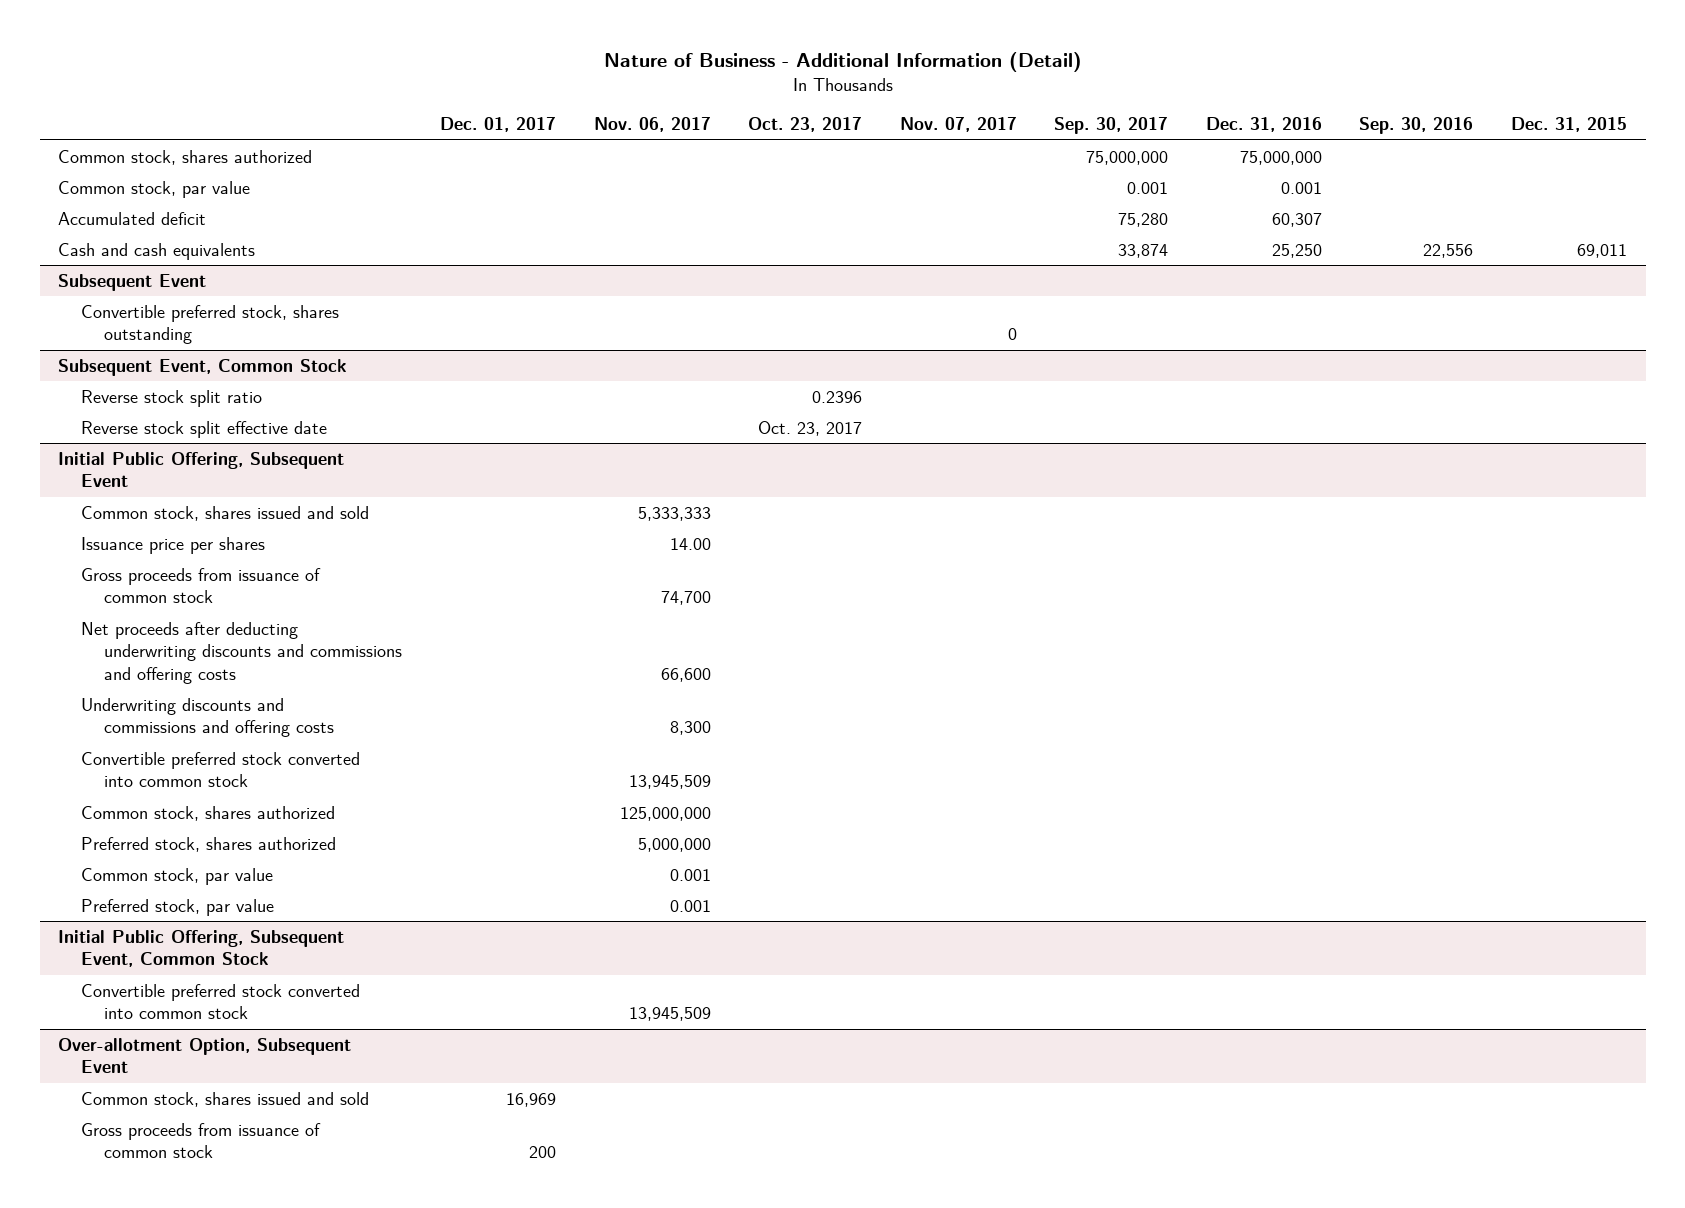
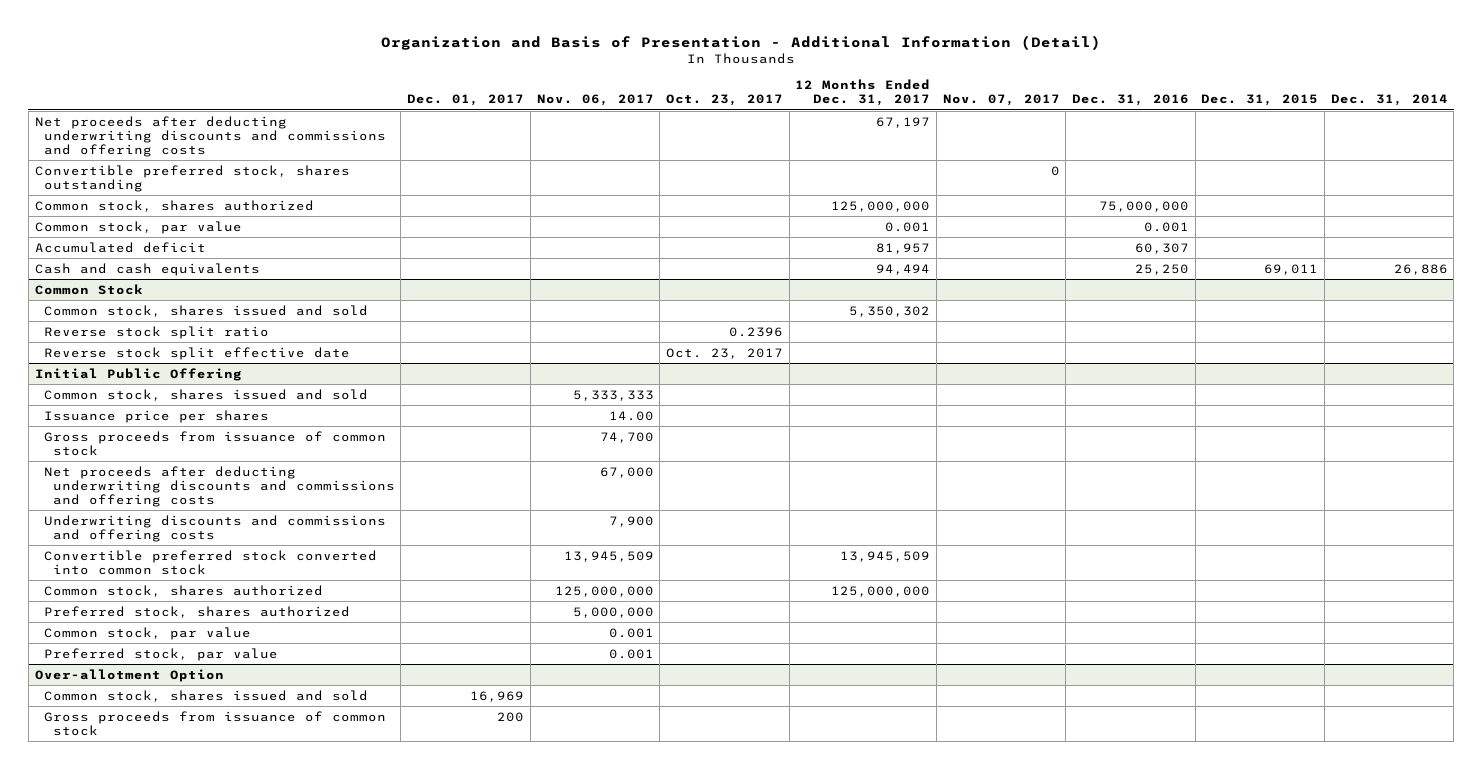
- Nature of Business - Additional Information (Detail)
+ Organization and Basis of Presentation - Additional Information (Detail)
- | Dec. 01, 2017 | Nov. 06, 2017 | Oct. 23, 2017 | Nov. 07, 2017 | Sep. 30, 2017 | Dec. 31, 2016 | Sep. 30, 2016 | Dec. 31, 2015
+ | Dec. 01, 2017 | Nov. 06, 2017 | Oct. 23, 2017 | 12 Months Ended Dec. 31, 2017 | Nov. 07, 2017 | Dec. 31, 2016 | Dec. 31, 2015 | Dec. 31, 2014
+ Net proceeds after deducting underwriting discounts and commissions and offering costs | | | | 67,197 | | | |
+ Convertible preferred stock, shares outstanding | | | | | 0 | | |
- Subsequent Event
- Convertible preferred stock, shares outstanding | | | | 0 | | | |
- Subsequent Event, Common Stock
+ Common Stock
+ Common stock, shares issued and sold | | | | 5,350,302 | | | |
- Initial Public Offering, Subsequent Event
+ Initial Public Offering
- Net proceeds after deducting underwriting discounts and commissions and offering costs | | 66,600 | | | | | |
- Underwriting discounts and commissions and offering costs | | 8,300 | | | | | |
+ Net proceeds after deducting underwriting discounts and commissions and offering costs | | 67,000 | | | | | |
+ Underwriting discounts and commissions and offering costs | | 7,900 | | | | | |
- Initial Public Offering, Subsequent Event, Common Stock
- Convertible preferred stock converted into common stock | | 13,945,509 | | | | | |
- Over-allotment Option, Subsequent Event
+ Over-allotment Option

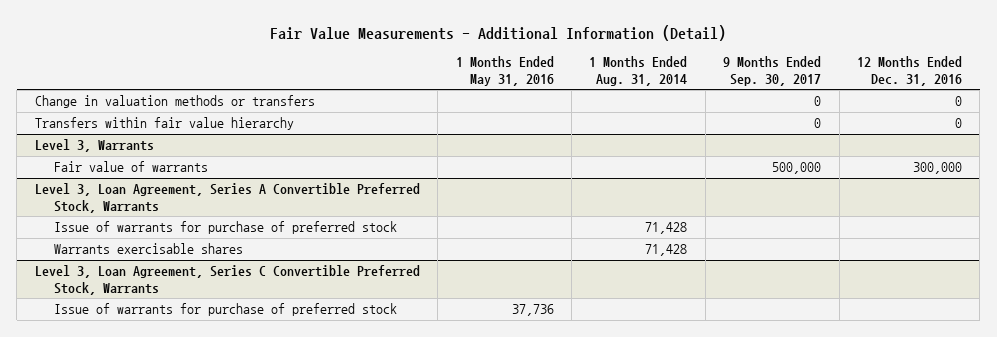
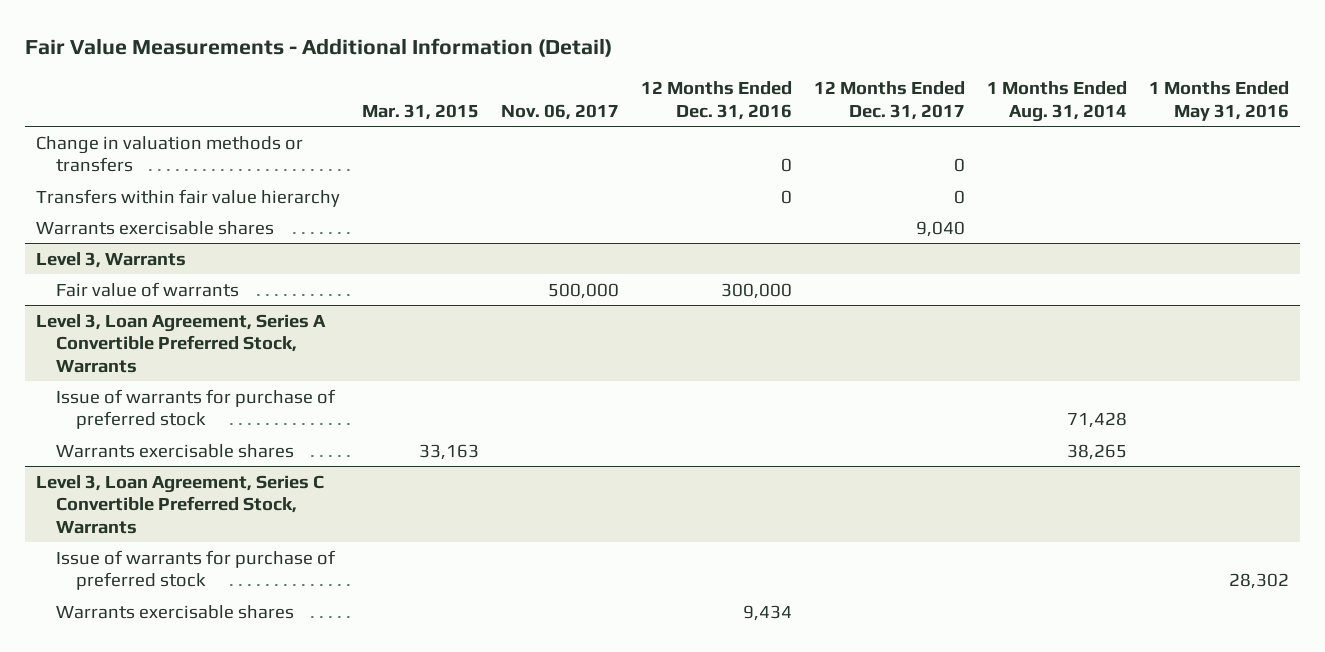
- | 1 Months Ended May 31, 2016 | 1 Months Ended Aug. 31, 2014 | 9 Months Ended Sep. 30, 2017 | 12 Months Ended Dec. 31, 2016
+ | Mar. 31, 2015 | Nov. 06, 2017 | 12 Months Ended Dec. 31, 2016 | 12 Months Ended Dec. 31, 2017 | 1 Months Ended Aug. 31, 2014 | 1 Months Ended May 31, 2016
+ Warrants exercisable shares | | | | 9,040 | |
@ Level 3, Loan Agreement, Series A Convertible Preferred Stock, Warrants
- Warrants exercisable shares | | 71,428 | |
+ Warrants exercisable shares | 33,163 | | | | 38,265 |
@ Level 3, Loan Agreement, Series C Convertible Preferred Stock, Warrants
- Issue of warrants for purchase of preferred stock | 37,736 | | |
+ Issue of warrants for purchase of preferred stock | | | | | | 28,302
+ Warrants exercisable shares | | | 9,434 | | |

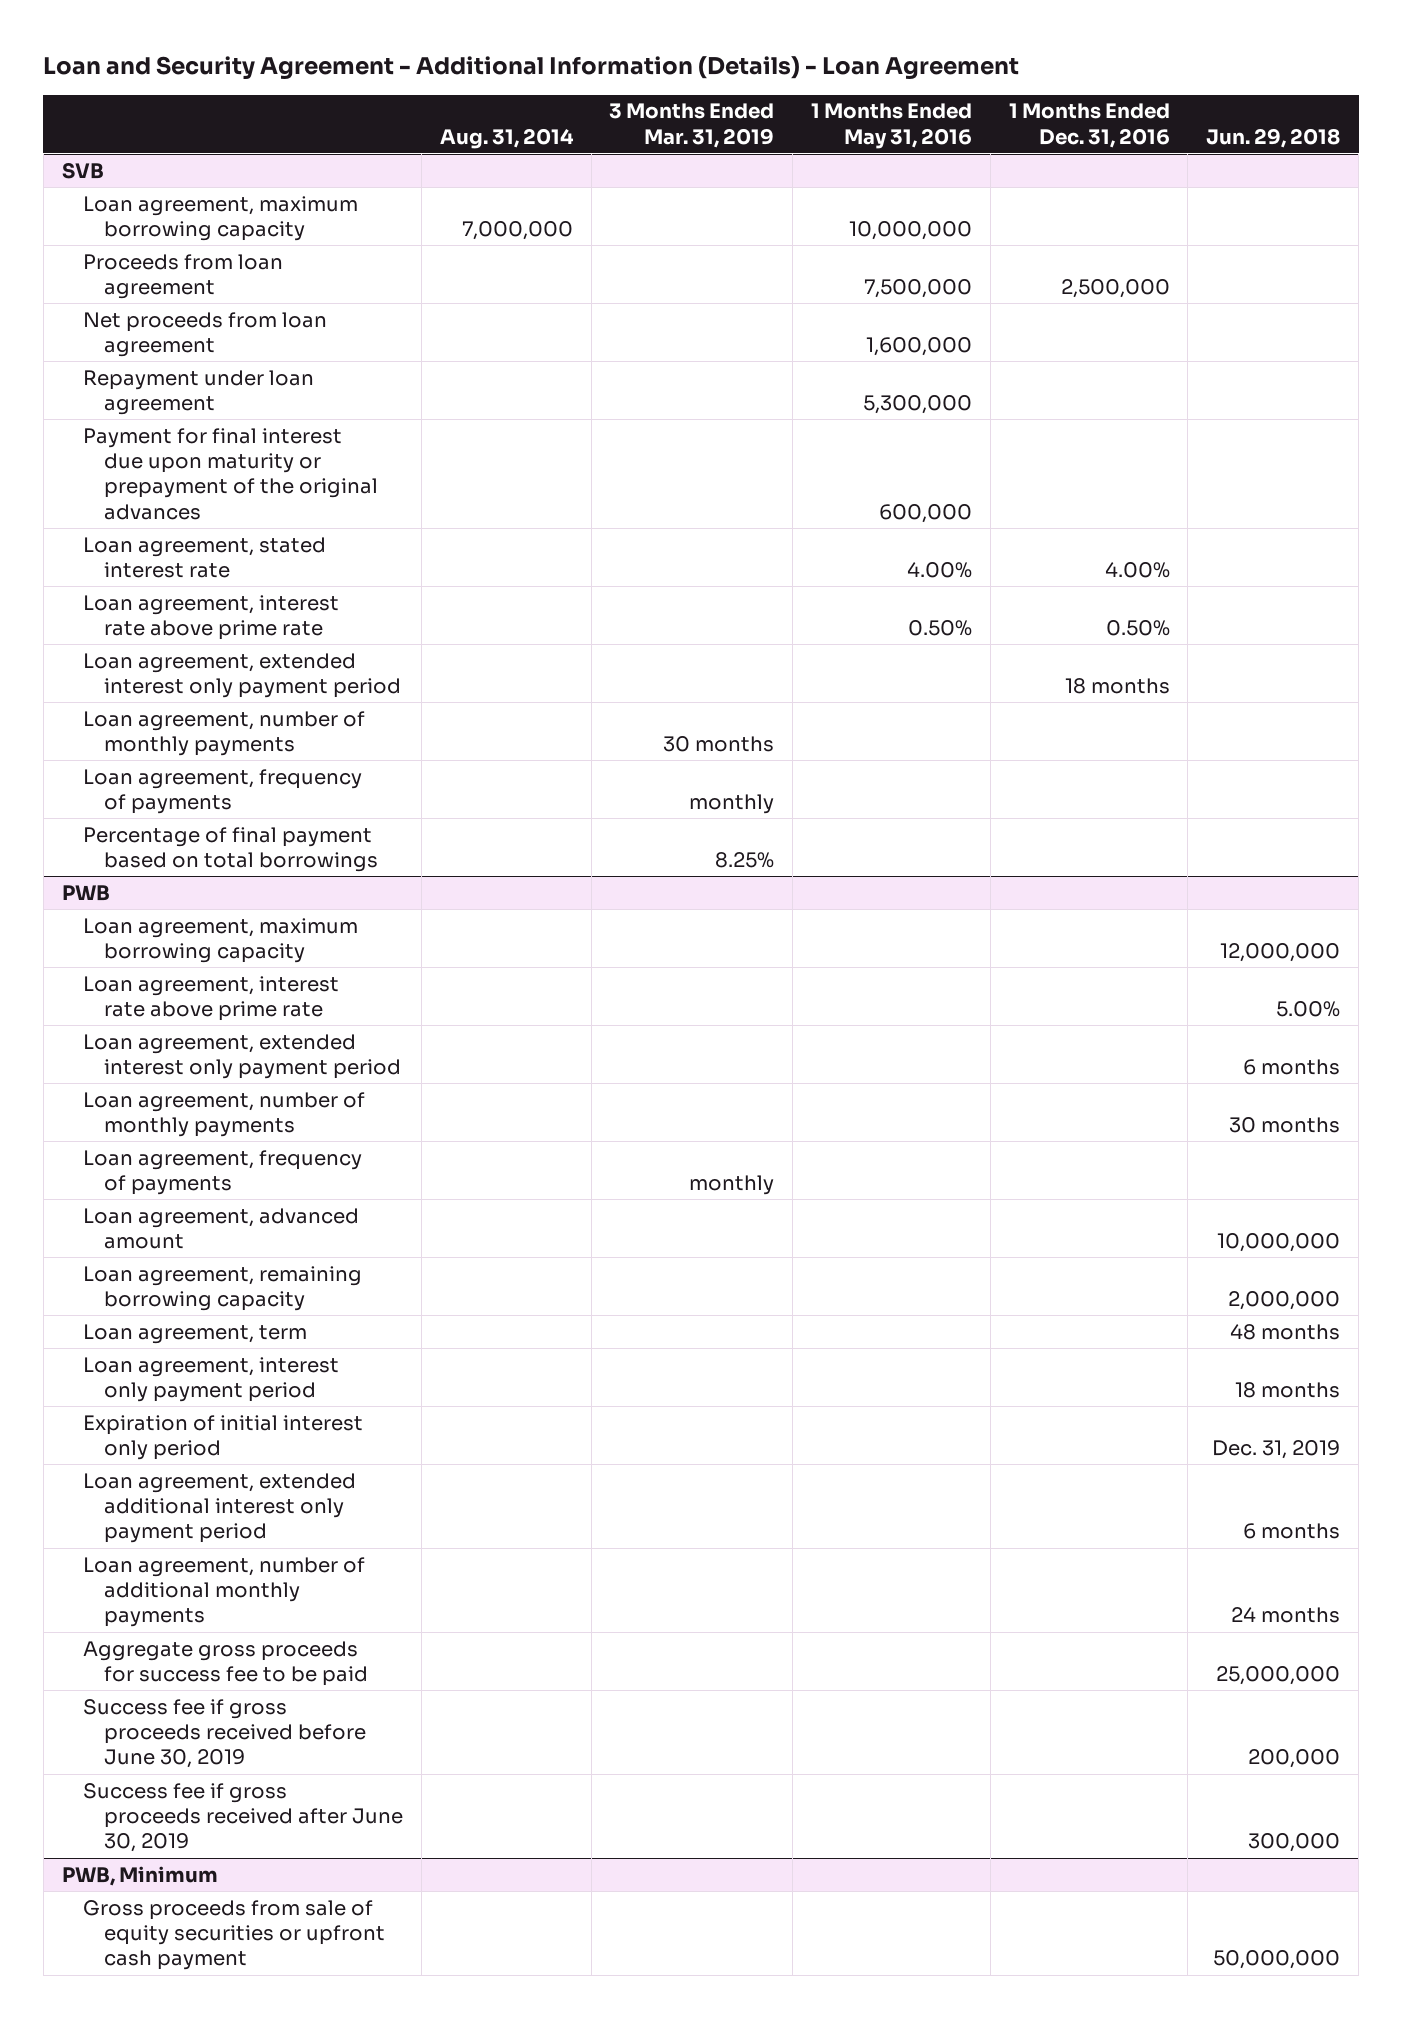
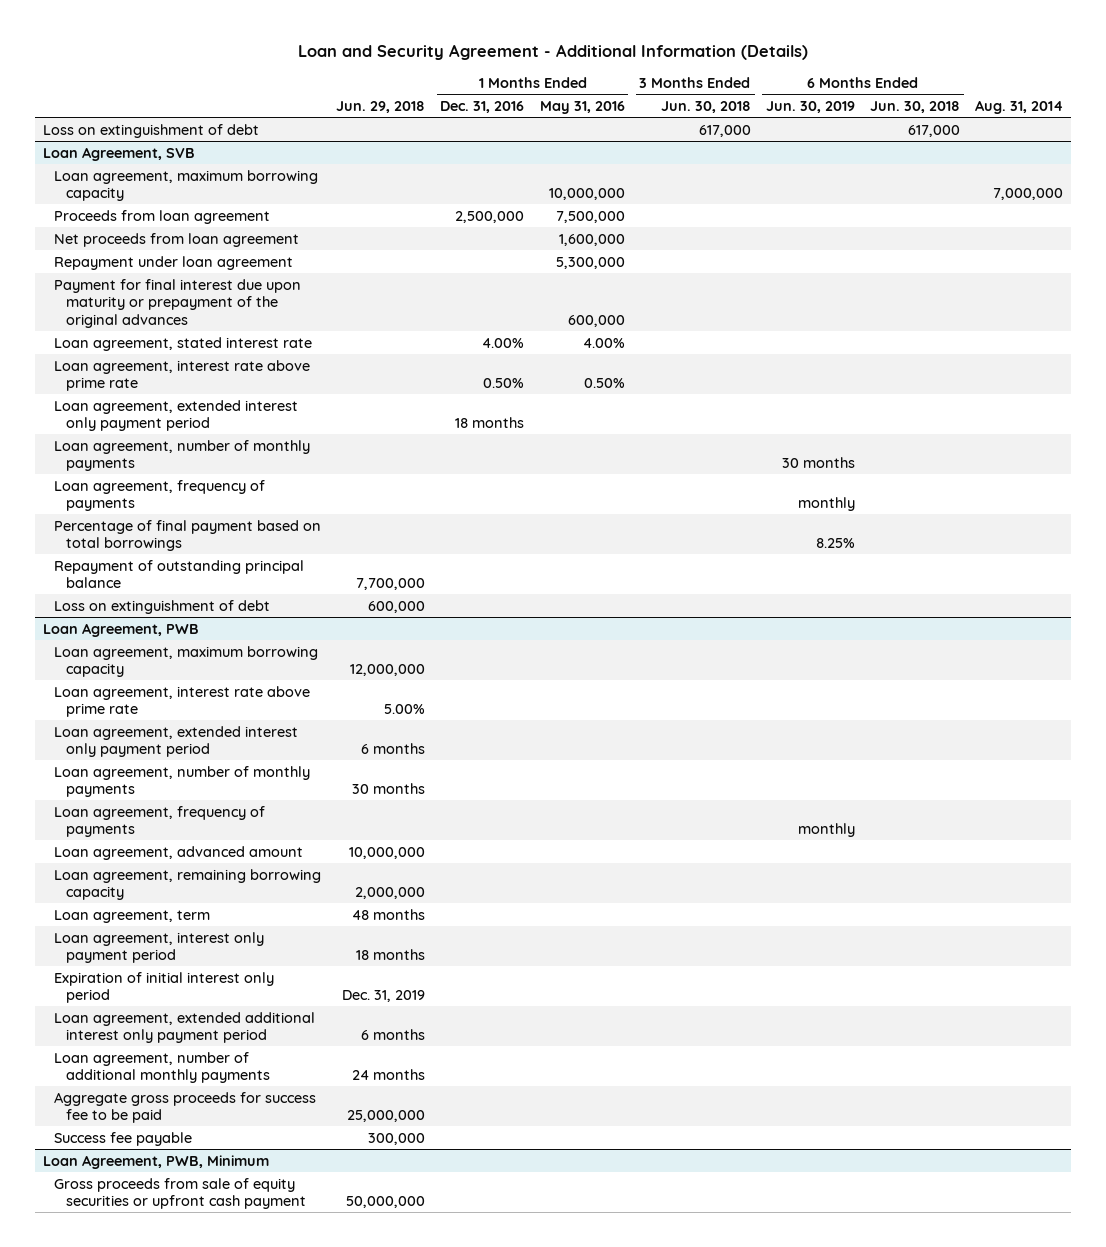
- Loan and Security Agreement - Additional Information (Details) - Loan Agreement
+ Loan and Security Agreement - Additional Information (Details)
- | Aug. 31, 2014 | 3 Months Ended Mar. 31, 2019 | 1 Months Ended May 31, 2016 | 1 Months Ended Dec. 31, 2016 | Jun. 29, 2018
+ | Jun. 29, 2018 | 1 Months Ended Dec. 31, 2016 | 1 Months Ended May 31, 2016 | 3 Months Ended Jun. 30, 2018 | 6 Months Ended Jun. 30, 2019 | 6 Months Ended Jun. 30, 2018 | Aug. 31, 2014
- SVB
+ Loss on extinguishment of debt | | | | 617,000 | | 617,000 |
+ Loan Agreement, SVB
- PWB
+ Repayment of outstanding principal balance | 7,700,000 | | | | | |
+ Loss on extinguishment of debt | 600,000 | | | | | |
+ Loan Agreement, PWB
- Success fee if gross proceeds received before June 30, 2019 | | | | | 200,000
- Success fee if gross proceeds received after June 30, 2019 | | | | | 300,000
- PWB, Minimum
+ Success fee payable | 300,000 | | | | | |
+ Loan Agreement, PWB, Minimum

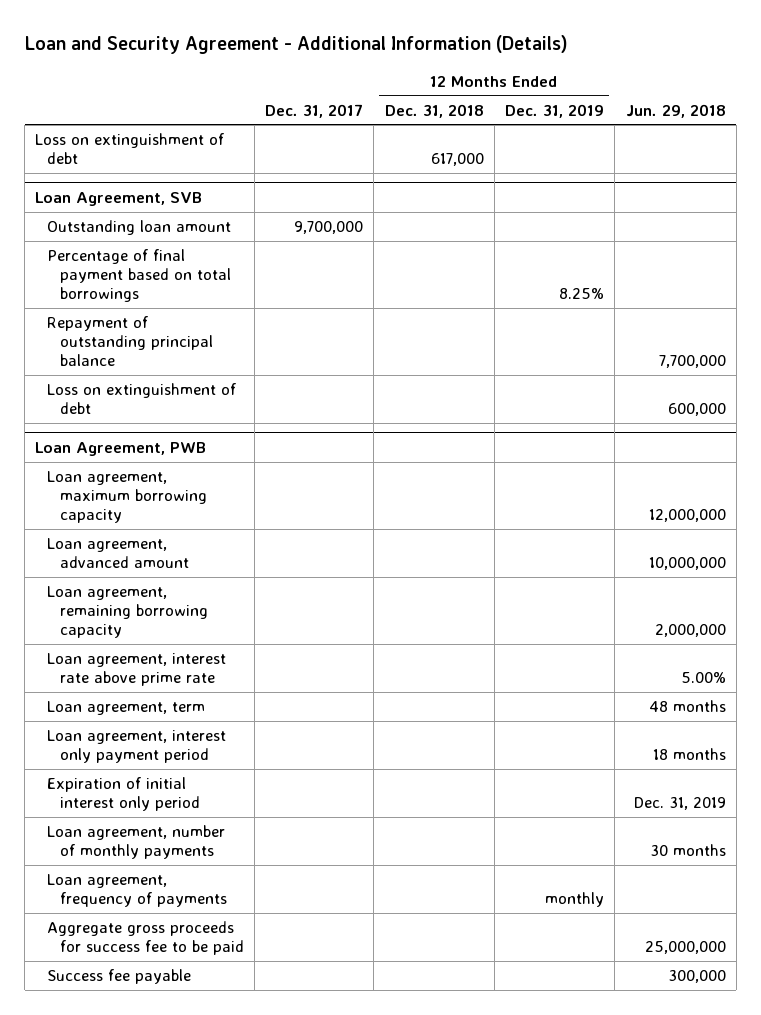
- | Jun. 29, 2018 | 1 Months Ended Dec. 31, 2016 | 1 Months Ended May 31, 2016 | 3 Months Ended Jun. 30, 2018 | 6 Months Ended Jun. 30, 2019 | 6 Months Ended Jun. 30, 2018 | Aug. 31, 2014
+ | Dec. 31, 2017 | 12 Months Ended Dec. 31, 2018 | 12 Months Ended Dec. 31, 2019 | Jun. 29, 2018
@ Loan Agreement, SVB
- Loan agreement, maximum borrowing capacity | | | 10,000,000 | | | | 7,000,000
- Proceeds from loan agreement | | 2,500,000 | 7,500,000 | | | |
- Net proceeds from loan agreement | | | 1,600,000 | | | |
- Repayment under loan agreement | | | 5,300,000 | | | |
- Payment for final interest due upon maturity or prepayment of the original advances | | | 600,000 | | | |
- Loan agreement, stated interest rate | | 4.00% | 4.00% | | | |
- Loan agreement, interest rate above prime rate | | 0.50% | 0.50% | | | |
- Loan agreement, extended interest only payment period | | 18 months | | | | |
- Loan agreement, number of monthly payments | | | | | 30 months | |
- Loan agreement, frequency of payments | | | | | monthly | |
+ Outstanding loan amount | 9,700,000 | | |
@ Loan Agreement, PWB
- Loan agreement, extended interest only payment period | 6 months | | | | | |
moved down: Loan agreement, interest rate above prime rate | | | | 5.00%
- Loan agreement, extended additional interest only payment period | 6 months | | | | | |
- Loan agreement, number of additional monthly payments | 24 months | | | | | |
moved down: Loan agreement, number of monthly payments | | | | 30 months
moved down: Loan agreement, frequency of payments | | | monthly |
- Loan Agreement, PWB, Minimum
- Gross proceeds from sale of equity securities or upfront cash payment | 50,000,000 | | | | | |

